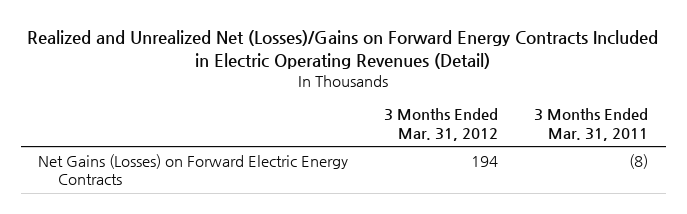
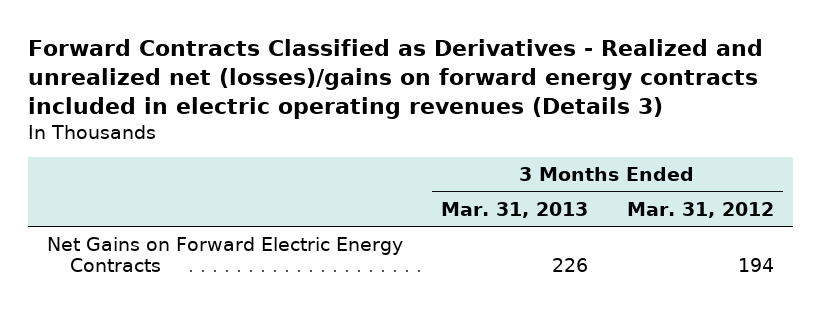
- Realized and Unrealized Net (Losses)/Gains on Forward Energy Contracts Included in Electric Operating Revenues (Detail)
+ Forward Contracts Classified as Derivatives - Realized and unrealized net (losses)/gains on forward energy contracts included in electric operating revenues (Details 3)
- | 3 Months Ended Mar. 31, 2012 | 3 Months Ended Mar. 31, 2011
+ | 3 Months Ended Mar. 31, 2013 | 3 Months Ended Mar. 31, 2012
- Net Gains (Losses) on Forward Electric Energy Contracts | 194 | (8)
+ Net Gains on Forward Electric Energy Contracts | 226 | 194

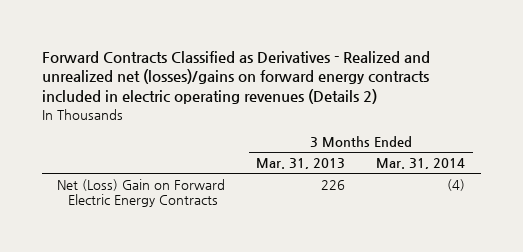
- Forward Contracts Classified as Derivatives - Realized and unrealized net (losses)/gains on forward energy contracts included in electric operating revenues (Details 3)
+ Forward Contracts Classified as Derivatives - Realized and unrealized net (losses)/gains on forward energy contracts included in electric operating revenues (Details 2)
- | 3 Months Ended Mar. 31, 2013 | 3 Months Ended Mar. 31, 2012
+ | 3 Months Ended Mar. 31, 2013 | 3 Months Ended Mar. 31, 2014
- Net Gains on Forward Electric Energy Contracts | 226 | 194
+ Net (Loss) Gain on Forward Electric Energy Contracts | 226 | (4)

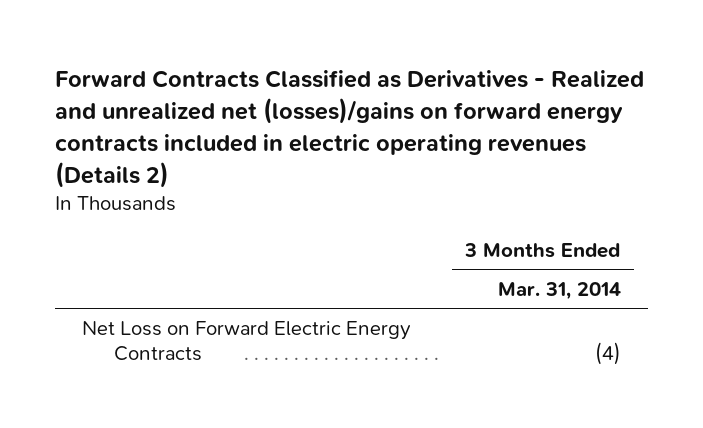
- | 3 Months Ended Mar. 31, 2013 | 3 Months Ended Mar. 31, 2014
+ | 3 Months Ended Mar. 31, 2014
- Net (Loss) Gain on Forward Electric Energy Contracts | 226 | (4)
+ Net Loss on Forward Electric Energy Contracts | (4)

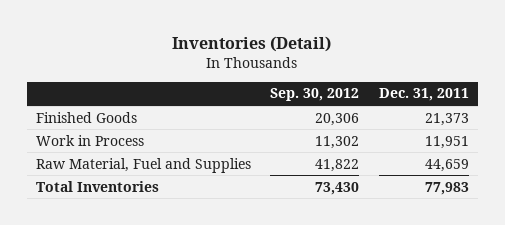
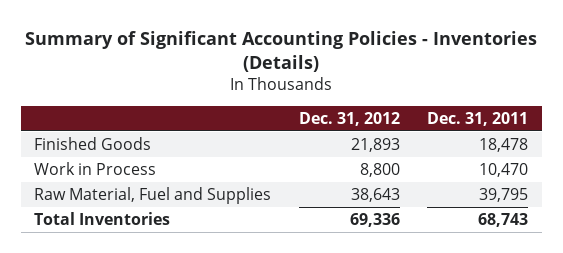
- Inventories (Detail)
+ Summary of Significant Accounting Policies - Inventories (Details)
- | Sep. 30, 2012 | Dec. 31, 2011
+ | Dec. 31, 2012 | Dec. 31, 2011
- Finished Goods | 20,306 | 21,373
- Work in Process | 11,302 | 11,951
- Raw Material, Fuel and Supplies | 41,822 | 44,659
- Total Inventories | 73,430 | 77,983
+ Finished Goods | 21,893 | 18,478
+ Work in Process | 8,800 | 10,470
+ Raw Material, Fuel and Supplies | 38,643 | 39,795
+ Total Inventories | 69,336 | 68,743

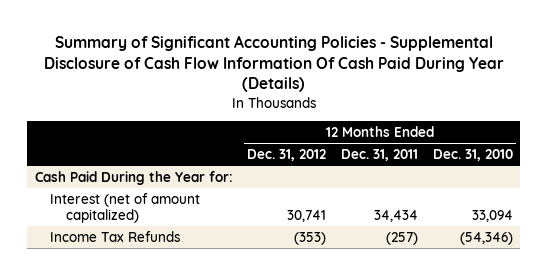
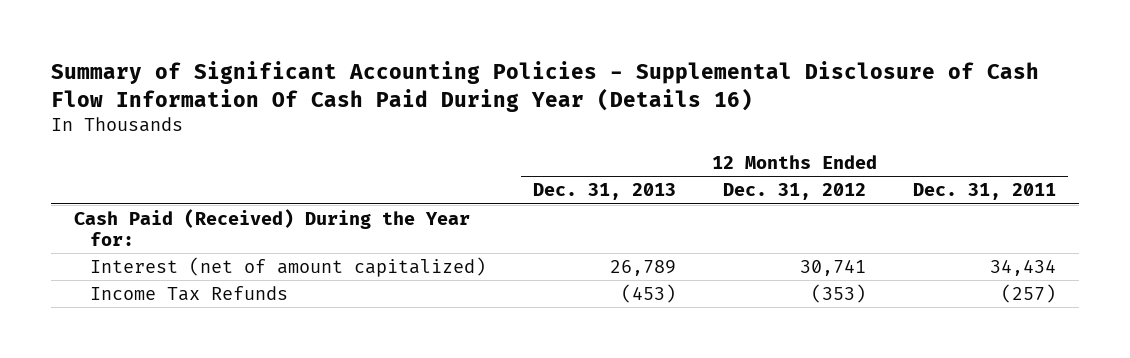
- Summary of Significant Accounting Policies - Supplemental Disclosure of Cash Flow Information Of Cash Paid During Year (Details)
+ Summary of Significant Accounting Policies - Supplemental Disclosure of Cash Flow Information Of Cash Paid During Year (Details 16)
- | 12 Months Ended Dec. 31, 2012 | 12 Months Ended Dec. 31, 2011 | 12 Months Ended Dec. 31, 2010
+ | 12 Months Ended Dec. 31, 2013 | 12 Months Ended Dec. 31, 2012 | 12 Months Ended Dec. 31, 2011
- Cash Paid During the Year for:
+ Cash Paid (Received) During the Year for:

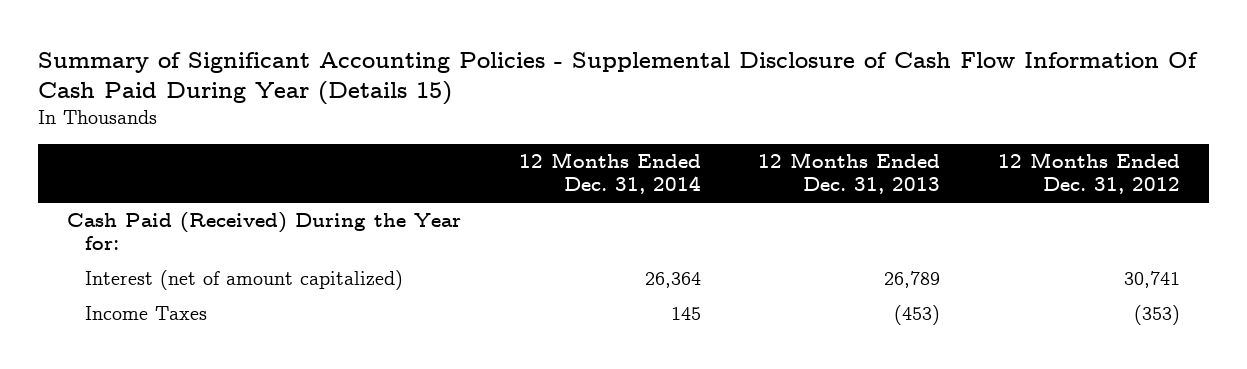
- Summary of Significant Accounting Policies - Supplemental Disclosure of Cash Flow Information Of Cash Paid During Year (Details 16)
+ Summary of Significant Accounting Policies - Supplemental Disclosure of Cash Flow Information Of Cash Paid During Year (Details 15)
- | 12 Months Ended Dec. 31, 2013 | 12 Months Ended Dec. 31, 2012 | 12 Months Ended Dec. 31, 2011
+ | 12 Months Ended Dec. 31, 2014 | 12 Months Ended Dec. 31, 2013 | 12 Months Ended Dec. 31, 2012
- Income Tax Refunds | (453) | (353) | (257)
+ Income Taxes | 145 | (453) | (353)

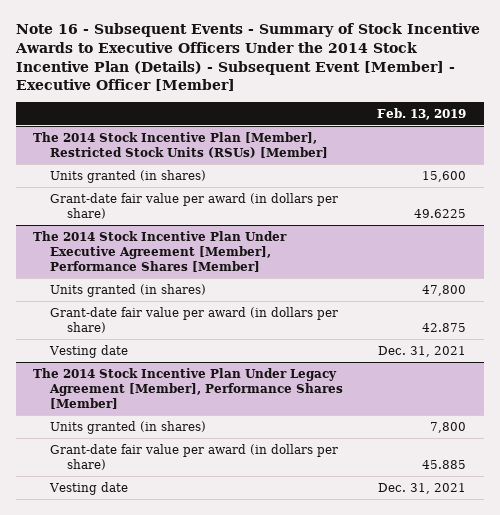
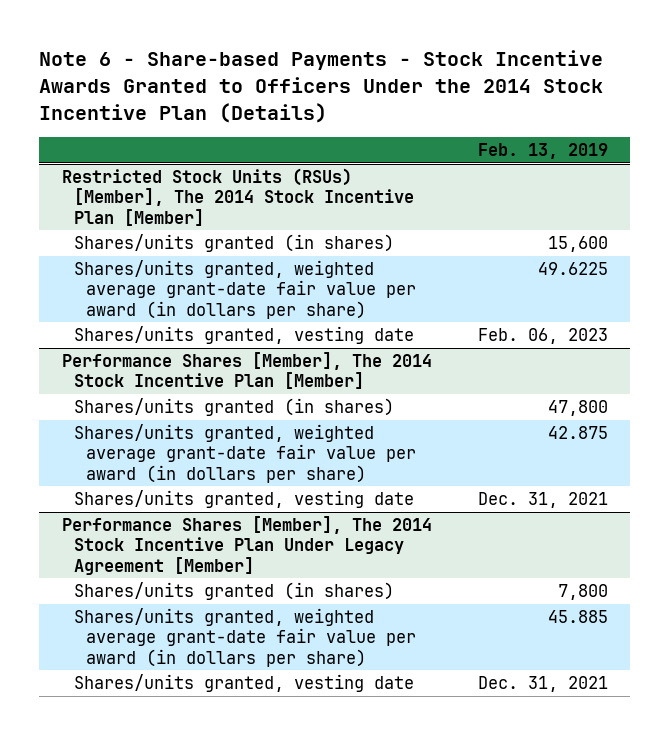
- Note 16 - Subsequent Events - Summary of Stock Incentive Awards to Executive Officers Under the 2014 Stock Incentive Plan (Details) - Subsequent Event [Member] - Executive Officer [Member]
+ Note 6 - Share-based Payments - Stock Incentive Awards Granted to Officers Under the 2014 Stock Incentive Plan (Details)
- The 2014 Stock Incentive Plan [Member], Restricted Stock Units (RSUs) [Member]
- Units granted (in shares) | 15,600
- Grant-date fair value per award (in dollars per share) | 49.6225
- The 2014 Stock Incentive Plan Under Executive Agreement [Member], Performance Shares [Member]
- Units granted (in shares) | 47,800
- Grant-date fair value per award (in dollars per share) | 42.875
- Vesting date | Dec. 31, 2021
- The 2014 Stock Incentive Plan Under Legacy Agreement [Member], Performance Shares [Member]
- Units granted (in shares) | 7,800
- Grant-date fair value per award (in dollars per share) | 45.885
- Vesting date | Dec. 31, 2021
+ Restricted Stock Units (RSUs) [Member], The 2014 Stock Incentive Plan [Member]
+ Shares/units granted (in shares) | 15,600
+ Shares/units granted, weighted average grant-date fair value per award (in dollars per share) | 49.6225
+ Shares/units granted, vesting date | Feb. 06, 2023
+ Performance Shares [Member], The 2014 Stock Incentive Plan [Member]
+ Shares/units granted (in shares) | 47,800
+ Shares/units granted, weighted average grant-date fair value per award (in dollars per share) | 42.875
+ Shares/units granted, vesting date | Dec. 31, 2021
+ Performance Shares [Member], The 2014 Stock Incentive Plan Under Legacy Agreement [Member]
+ Shares/units granted (in shares) | 7,800
+ Shares/units granted, weighted average grant-date fair value per award (in dollars per share) | 45.885
+ Shares/units granted, vesting date | Dec. 31, 2021

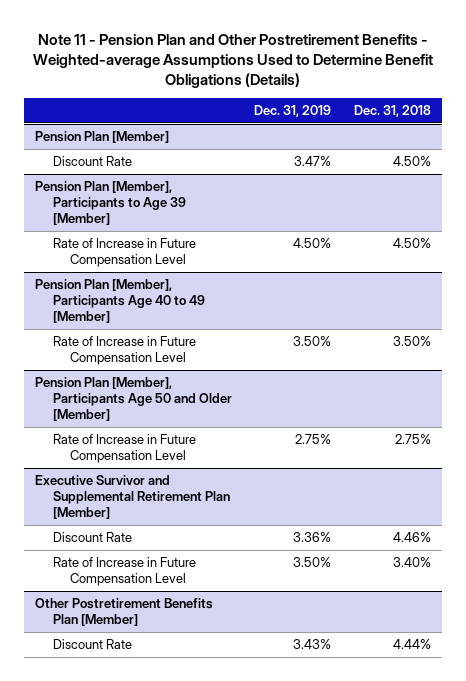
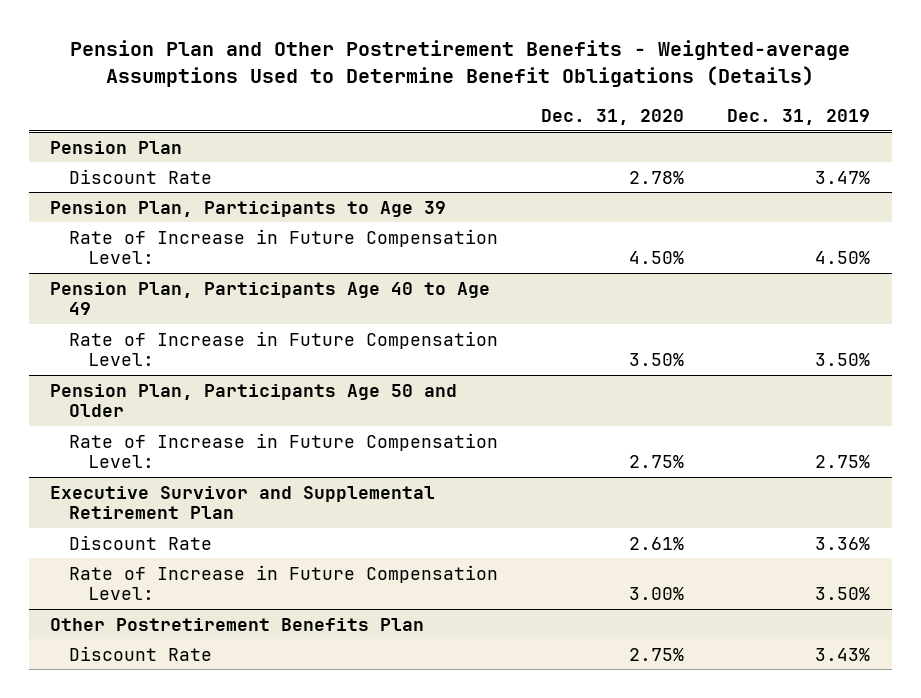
- Note 11 - Pension Plan and Other Postretirement Benefits - Weighted-average Assumptions Used to Determine Benefit Obligations (Details)
+ Pension Plan and Other Postretirement Benefits - Weighted-average Assumptions Used to Determine Benefit Obligations (Details)
- | Dec. 31, 2019 | Dec. 31, 2018
+ | Dec. 31, 2020 | Dec. 31, 2019
- Pension Plan [Member]
+ Pension Plan
- Pension Plan [Member], Participants to Age 39 [Member]
- Rate of Increase in Future Compensation Level | 4.50% | 4.50%
- Pension Plan [Member], Participants Age 40 to 49 [Member]
- Rate of Increase in Future Compensation Level | 3.50% | 3.50%
- Pension Plan [Member], Participants Age 50 and Older [Member]
- Rate of Increase in Future Compensation Level | 2.75% | 2.75%
- Executive Survivor and Supplemental Retirement Plan [Member]
+ Pension Plan, Participants to Age 39
+ Rate of Increase in Future Compensation Level: | 4.50% | 4.50%
+ Pension Plan, Participants Age 40 to Age 49
+ Rate of Increase in Future Compensation Level: | 3.50% | 3.50%
+ Pension Plan, Participants Age 50 and Older
+ Rate of Increase in Future Compensation Level: | 2.75% | 2.75%
+ Executive Survivor and Supplemental Retirement Plan
- Rate of Increase in Future Compensation Level | 3.50% | 3.40%
- Other Postretirement Benefits Plan [Member]
+ Rate of Increase in Future Compensation Level: | 3.00% | 3.50%
+ Other Postretirement Benefits Plan

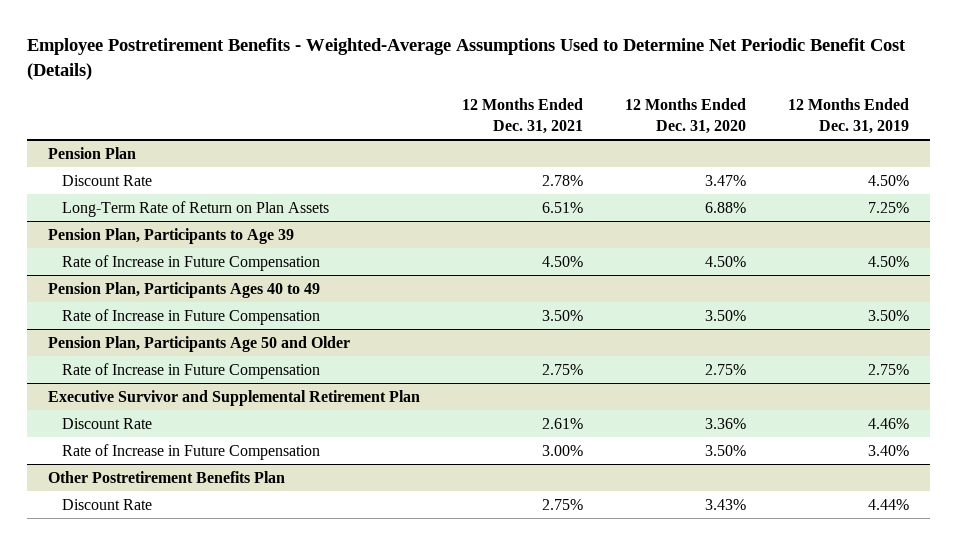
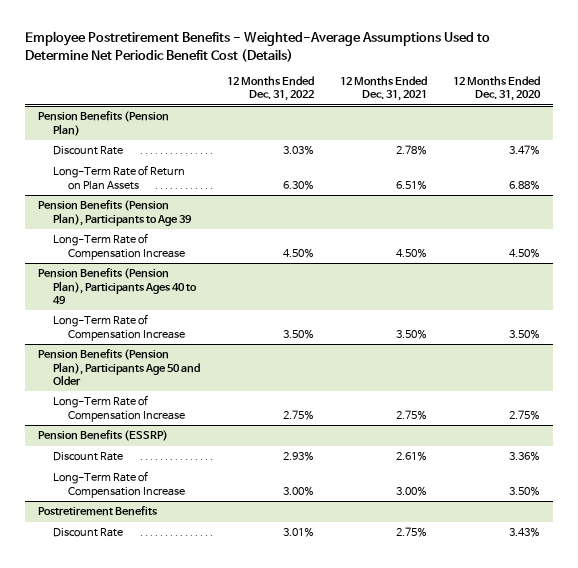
- | 12 Months Ended Dec. 31, 2021 | 12 Months Ended Dec. 31, 2020 | 12 Months Ended Dec. 31, 2019
+ | 12 Months Ended Dec. 31, 2022 | 12 Months Ended Dec. 31, 2021 | 12 Months Ended Dec. 31, 2020
- Pension Plan
+ Pension Benefits (Pension Plan)
- Pension Plan, Participants to Age 39
- Rate of Increase in Future Compensation | 4.50% | 4.50% | 4.50%
- Pension Plan, Participants Ages 40 to 49
- Rate of Increase in Future Compensation | 3.50% | 3.50% | 3.50%
- Pension Plan, Participants Age 50 and Older
- Rate of Increase in Future Compensation | 2.75% | 2.75% | 2.75%
- Executive Survivor and Supplemental Retirement Plan
+ Pension Benefits (Pension Plan), Participants to Age 39
+ Long-Term Rate of Compensation Increase | 4.50% | 4.50% | 4.50%
+ Pension Benefits (Pension Plan), Participants Ages 40 to 49
+ Long-Term Rate of Compensation Increase | 3.50% | 3.50% | 3.50%
+ Pension Benefits (Pension Plan), Participants Age 50 and Older
+ Long-Term Rate of Compensation Increase | 2.75% | 2.75% | 2.75%
+ Pension Benefits (ESSRP)
- Rate of Increase in Future Compensation | 3.00% | 3.50% | 3.40%
- Other Postretirement Benefits Plan
+ Long-Term Rate of Compensation Increase | 3.00% | 3.00% | 3.50%
+ Postretirement Benefits

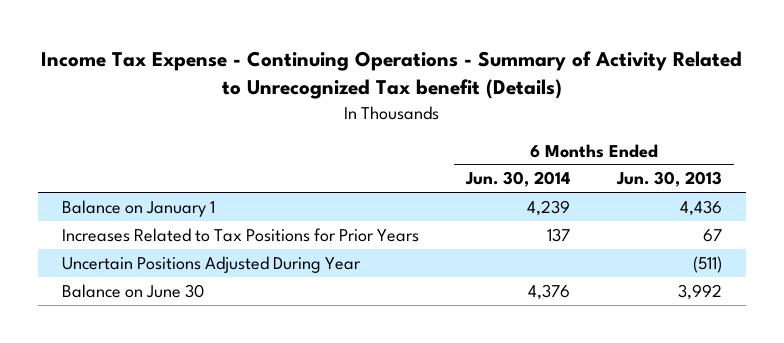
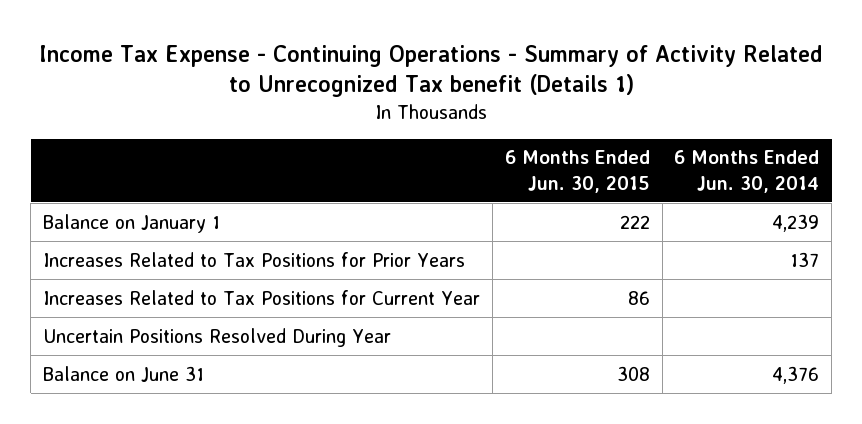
- Income Tax Expense - Continuing Operations - Summary of Activity Related to Unrecognized Tax benefit (Details)
+ Income Tax Expense - Continuing Operations - Summary of Activity Related to Unrecognized Tax benefit (Details 1)
- | 6 Months Ended Jun. 30, 2014 | 6 Months Ended Jun. 30, 2013
+ | 6 Months Ended Jun. 30, 2015 | 6 Months Ended Jun. 30, 2014
- Uncertain Positions Adjusted During Year | | (511)
- Balance on June 30 | 4,376 | 3,992
+ Increases Related to Tax Positions for Current Year | 86 |
+ Uncertain Positions Resolved During Year
+ Balance on June 31 | 308 | 4,376

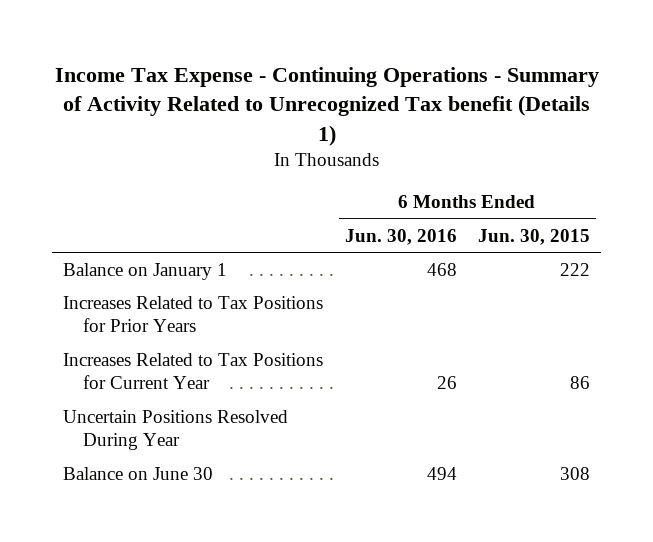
- | 6 Months Ended Jun. 30, 2015 | 6 Months Ended Jun. 30, 2014
+ | 6 Months Ended Jun. 30, 2016 | 6 Months Ended Jun. 30, 2015
- Balance on June 31 | 308 | 4,376
+ Balance on June 30 | 494 | 308

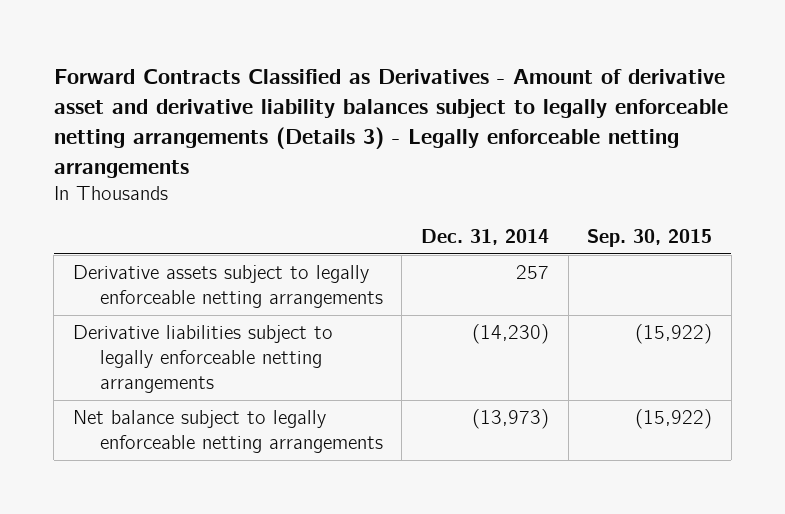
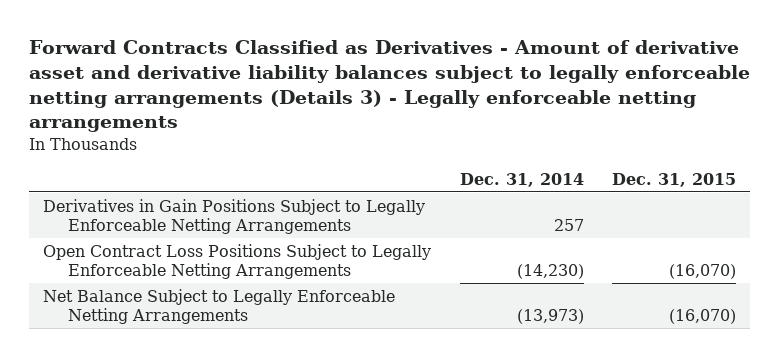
- | Dec. 31, 2014 | Sep. 30, 2015
+ | Dec. 31, 2014 | Dec. 31, 2015
- Derivative assets subject to legally enforceable netting arrangements | 257 |
- Derivative liabilities subject to legally enforceable netting arrangements | (14,230) | (15,922)
- Net balance subject to legally enforceable netting arrangements | (13,973) | (15,922)
+ Derivatives in Gain Positions Subject to Legally Enforceable Netting Arrangements | 257 |
+ Open Contract Loss Positions Subject to Legally Enforceable Netting Arrangements | (14,230) | (16,070)
+ Net Balance Subject to Legally Enforceable Netting Arrangements | (13,973) | (16,070)

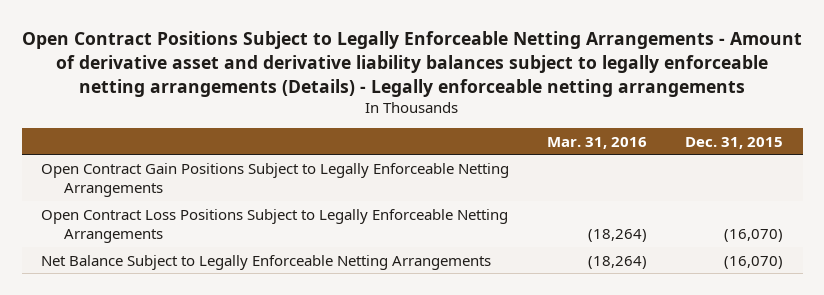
- Forward Contracts Classified as Derivatives - Amount of derivative asset and derivative liability balances subject to legally enforceable netting arrangements (Details 3) - Legally enforceable netting arrangements
+ Open Contract Positions Subject to Legally Enforceable Netting Arrangements - Amount of derivative asset and derivative liability balances subject to legally enforceable netting arrangements (Details) - Legally enforceable netting arrangements
- | Dec. 31, 2014 | Dec. 31, 2015
+ | Mar. 31, 2016 | Dec. 31, 2015
- Derivatives in Gain Positions Subject to Legally Enforceable Netting Arrangements | 257 |
+ Open Contract Gain Positions Subject to Legally Enforceable Netting Arrangements

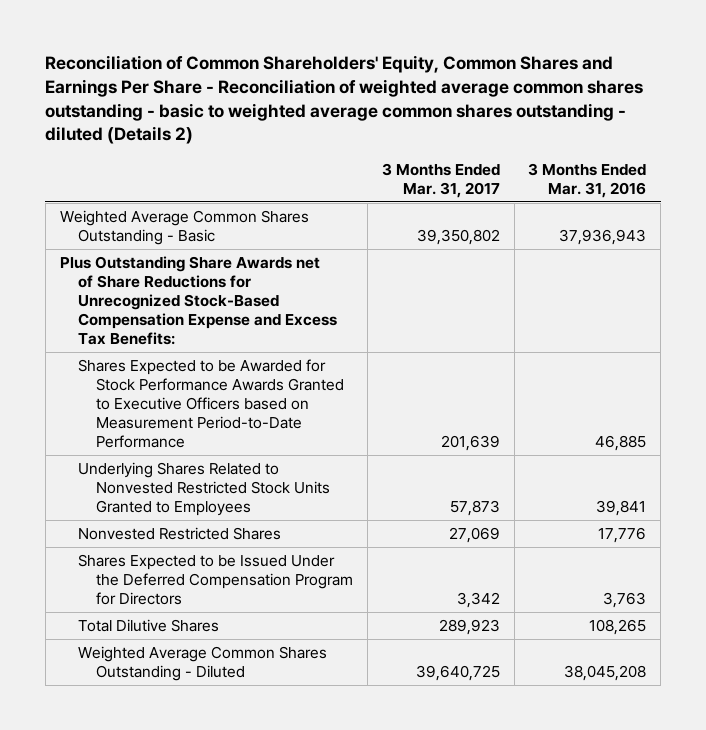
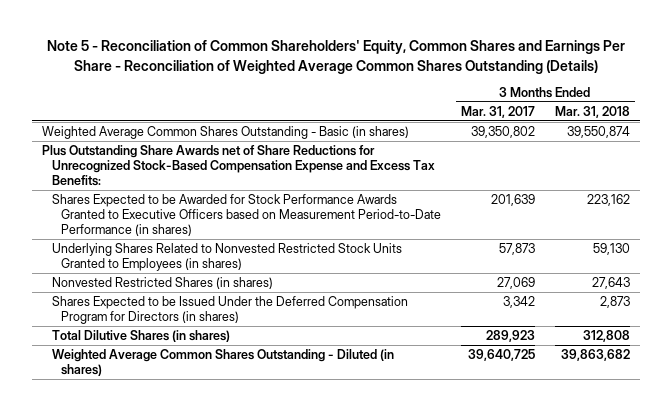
- Reconciliation of Common Shareholders' Equity, Common Shares and Earnings Per Share - Reconciliation of weighted average common shares outstanding - basic to weighted average common shares outstanding - diluted (Details 2)
+ Note 5 - Reconciliation of Common Shareholders' Equity, Common Shares and Earnings Per Share - Reconciliation of Weighted Average Common Shares Outstanding (Details)
- | 3 Months Ended Mar. 31, 2017 | 3 Months Ended Mar. 31, 2016
+ | 3 Months Ended Mar. 31, 2017 | 3 Months Ended Mar. 31, 2018
- Weighted Average Common Shares Outstanding - Basic | 39,350,802 | 37,936,943
+ Weighted Average Common Shares Outstanding - Basic (in shares) | 39,350,802 | 39,550,874
- Shares Expected to be Awarded for Stock Performance Awards Granted to Executive Officers based on Measurement Period-to-Date Performance | 201,639 | 46,885
- Underlying Shares Related to Nonvested Restricted Stock Units Granted to Employees | 57,873 | 39,841
- Nonvested Restricted Shares | 27,069 | 17,776
- Shares Expected to be Issued Under the Deferred Compensation Program for Directors | 3,342 | 3,763
- Total Dilutive Shares | 289,923 | 108,265
- Weighted Average Common Shares Outstanding - Diluted | 39,640,725 | 38,045,208
+ Shares Expected to be Awarded for Stock Performance Awards Granted to Executive Officers based on Measurement Period-to-Date Performance (in shares) | 201,639 | 223,162
+ Underlying Shares Related to Nonvested Restricted Stock Units Granted to Employees (in shares) | 57,873 | 59,130
+ Nonvested Restricted Shares (in shares) | 27,069 | 27,643
+ Shares Expected to be Issued Under the Deferred Compensation Program for Directors (in shares) | 3,342 | 2,873
+ Total Dilutive Shares (in shares) | 289,923 | 312,808
+ Weighted Average Common Shares Outstanding - Diluted (in shares) | 39,640,725 | 39,863,682

